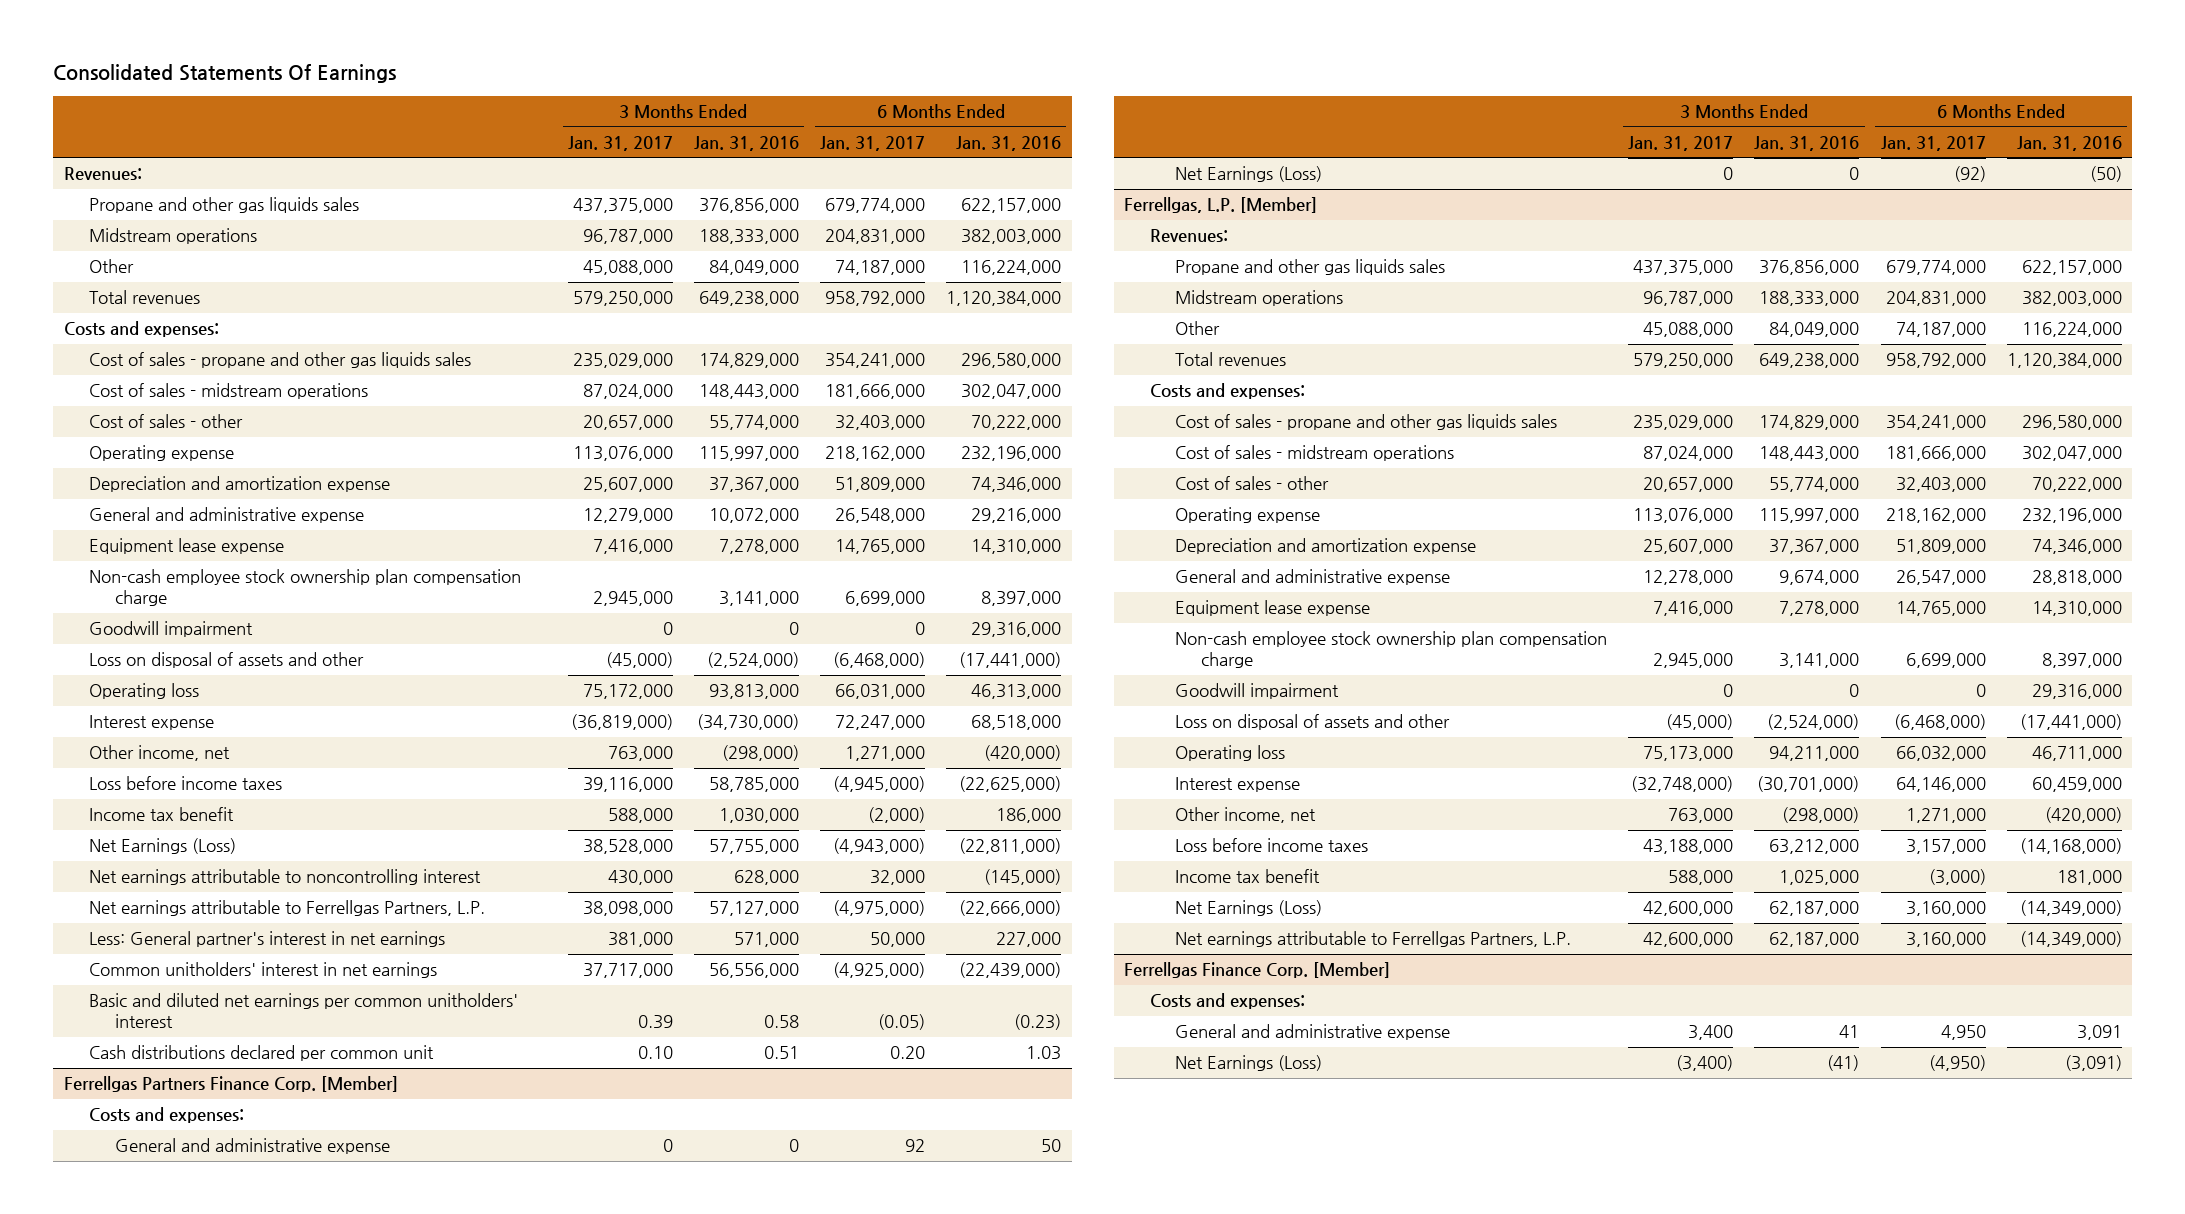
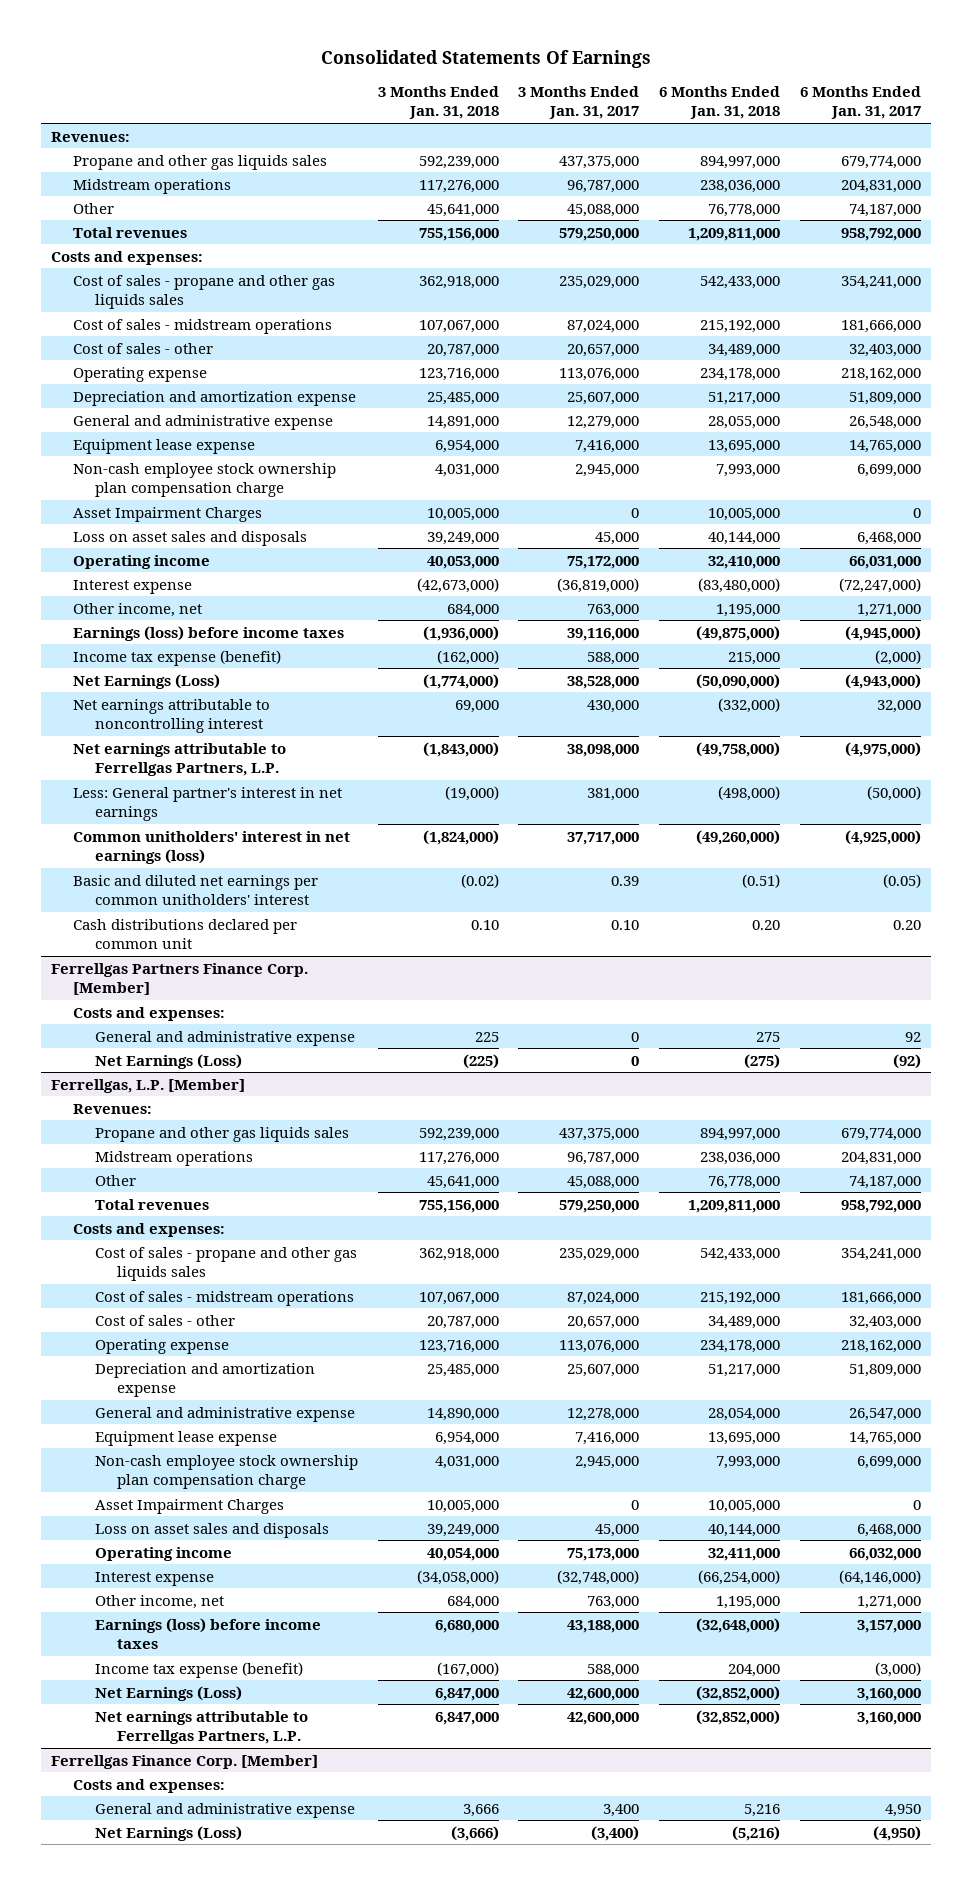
- | 3 Months Ended Jan. 31, 2017 | 3 Months Ended Jan. 31, 2016 | 6 Months Ended Jan. 31, 2017 | 6 Months Ended Jan. 31, 2016
+ | 3 Months Ended Jan. 31, 2018 | 3 Months Ended Jan. 31, 2017 | 6 Months Ended Jan. 31, 2018 | 6 Months Ended Jan. 31, 2017
- Goodwill impairment | 0 | 0 | 0 | 29,316,000
- Loss on disposal of assets and other | (45,000) | (2,524,000) | (6,468,000) | (17,441,000)
- Operating loss | 75,172,000 | 93,813,000 | 66,031,000 | 46,313,000
- Interest expense | (36,819,000) | (34,730,000) | 72,247,000 | 68,518,000
+ Asset Impairment Charges | 10,005,000 | 0 | 10,005,000 | 0
+ Loss on asset sales and disposals | 39,249,000 | 45,000 | 40,144,000 | 6,468,000
+ Operating income | 40,053,000 | 75,172,000 | 32,410,000 | 66,031,000
+ Interest expense | (42,673,000) | (36,819,000) | (83,480,000) | (72,247,000)
- Loss before income taxes | 39,116,000 | 58,785,000 | (4,945,000) | (22,625,000)
- Income tax benefit | 588,000 | 1,030,000 | (2,000) | 186,000
+ Earnings (loss) before income taxes | (1,936,000) | 39,116,000 | (49,875,000) | (4,945,000)
+ Income tax expense (benefit) | (162,000) | 588,000 | 215,000 | (2,000)
- Less: General partner's interest in net earnings | 381,000 | 571,000 | 50,000 | 227,000
- Common unitholders' interest in net earnings | 37,717,000 | 56,556,000 | (4,925,000) | (22,439,000)
+ Less: General partner's interest in net earnings | (19,000) | 381,000 | (498,000) | (50,000)
+ Common unitholders' interest in net earnings (loss) | (1,824,000) | 37,717,000 | (49,260,000) | (4,925,000)
@ Ferrellgas, L.P. [Member]
- Goodwill impairment | 0 | 0 | 0 | 29,316,000
- Loss on disposal of assets and other | (45,000) | (2,524,000) | (6,468,000) | (17,441,000)
- Operating loss | 75,173,000 | 94,211,000 | 66,032,000 | 46,711,000
- Interest expense | (32,748,000) | (30,701,000) | 64,146,000 | 60,459,000
+ Asset Impairment Charges | 10,005,000 | 0 | 10,005,000 | 0
+ Loss on asset sales and disposals | 39,249,000 | 45,000 | 40,144,000 | 6,468,000
+ Operating income | 40,054,000 | 75,173,000 | 32,411,000 | 66,032,000
+ Interest expense | (34,058,000) | (32,748,000) | (66,254,000) | (64,146,000)
- Loss before income taxes | 43,188,000 | 63,212,000 | 3,157,000 | (14,168,000)
- Income tax benefit | 588,000 | 1,025,000 | (3,000) | 181,000
+ Earnings (loss) before income taxes | 6,680,000 | 43,188,000 | (32,648,000) | 3,157,000
+ Income tax expense (benefit) | (167,000) | 588,000 | 204,000 | (3,000)

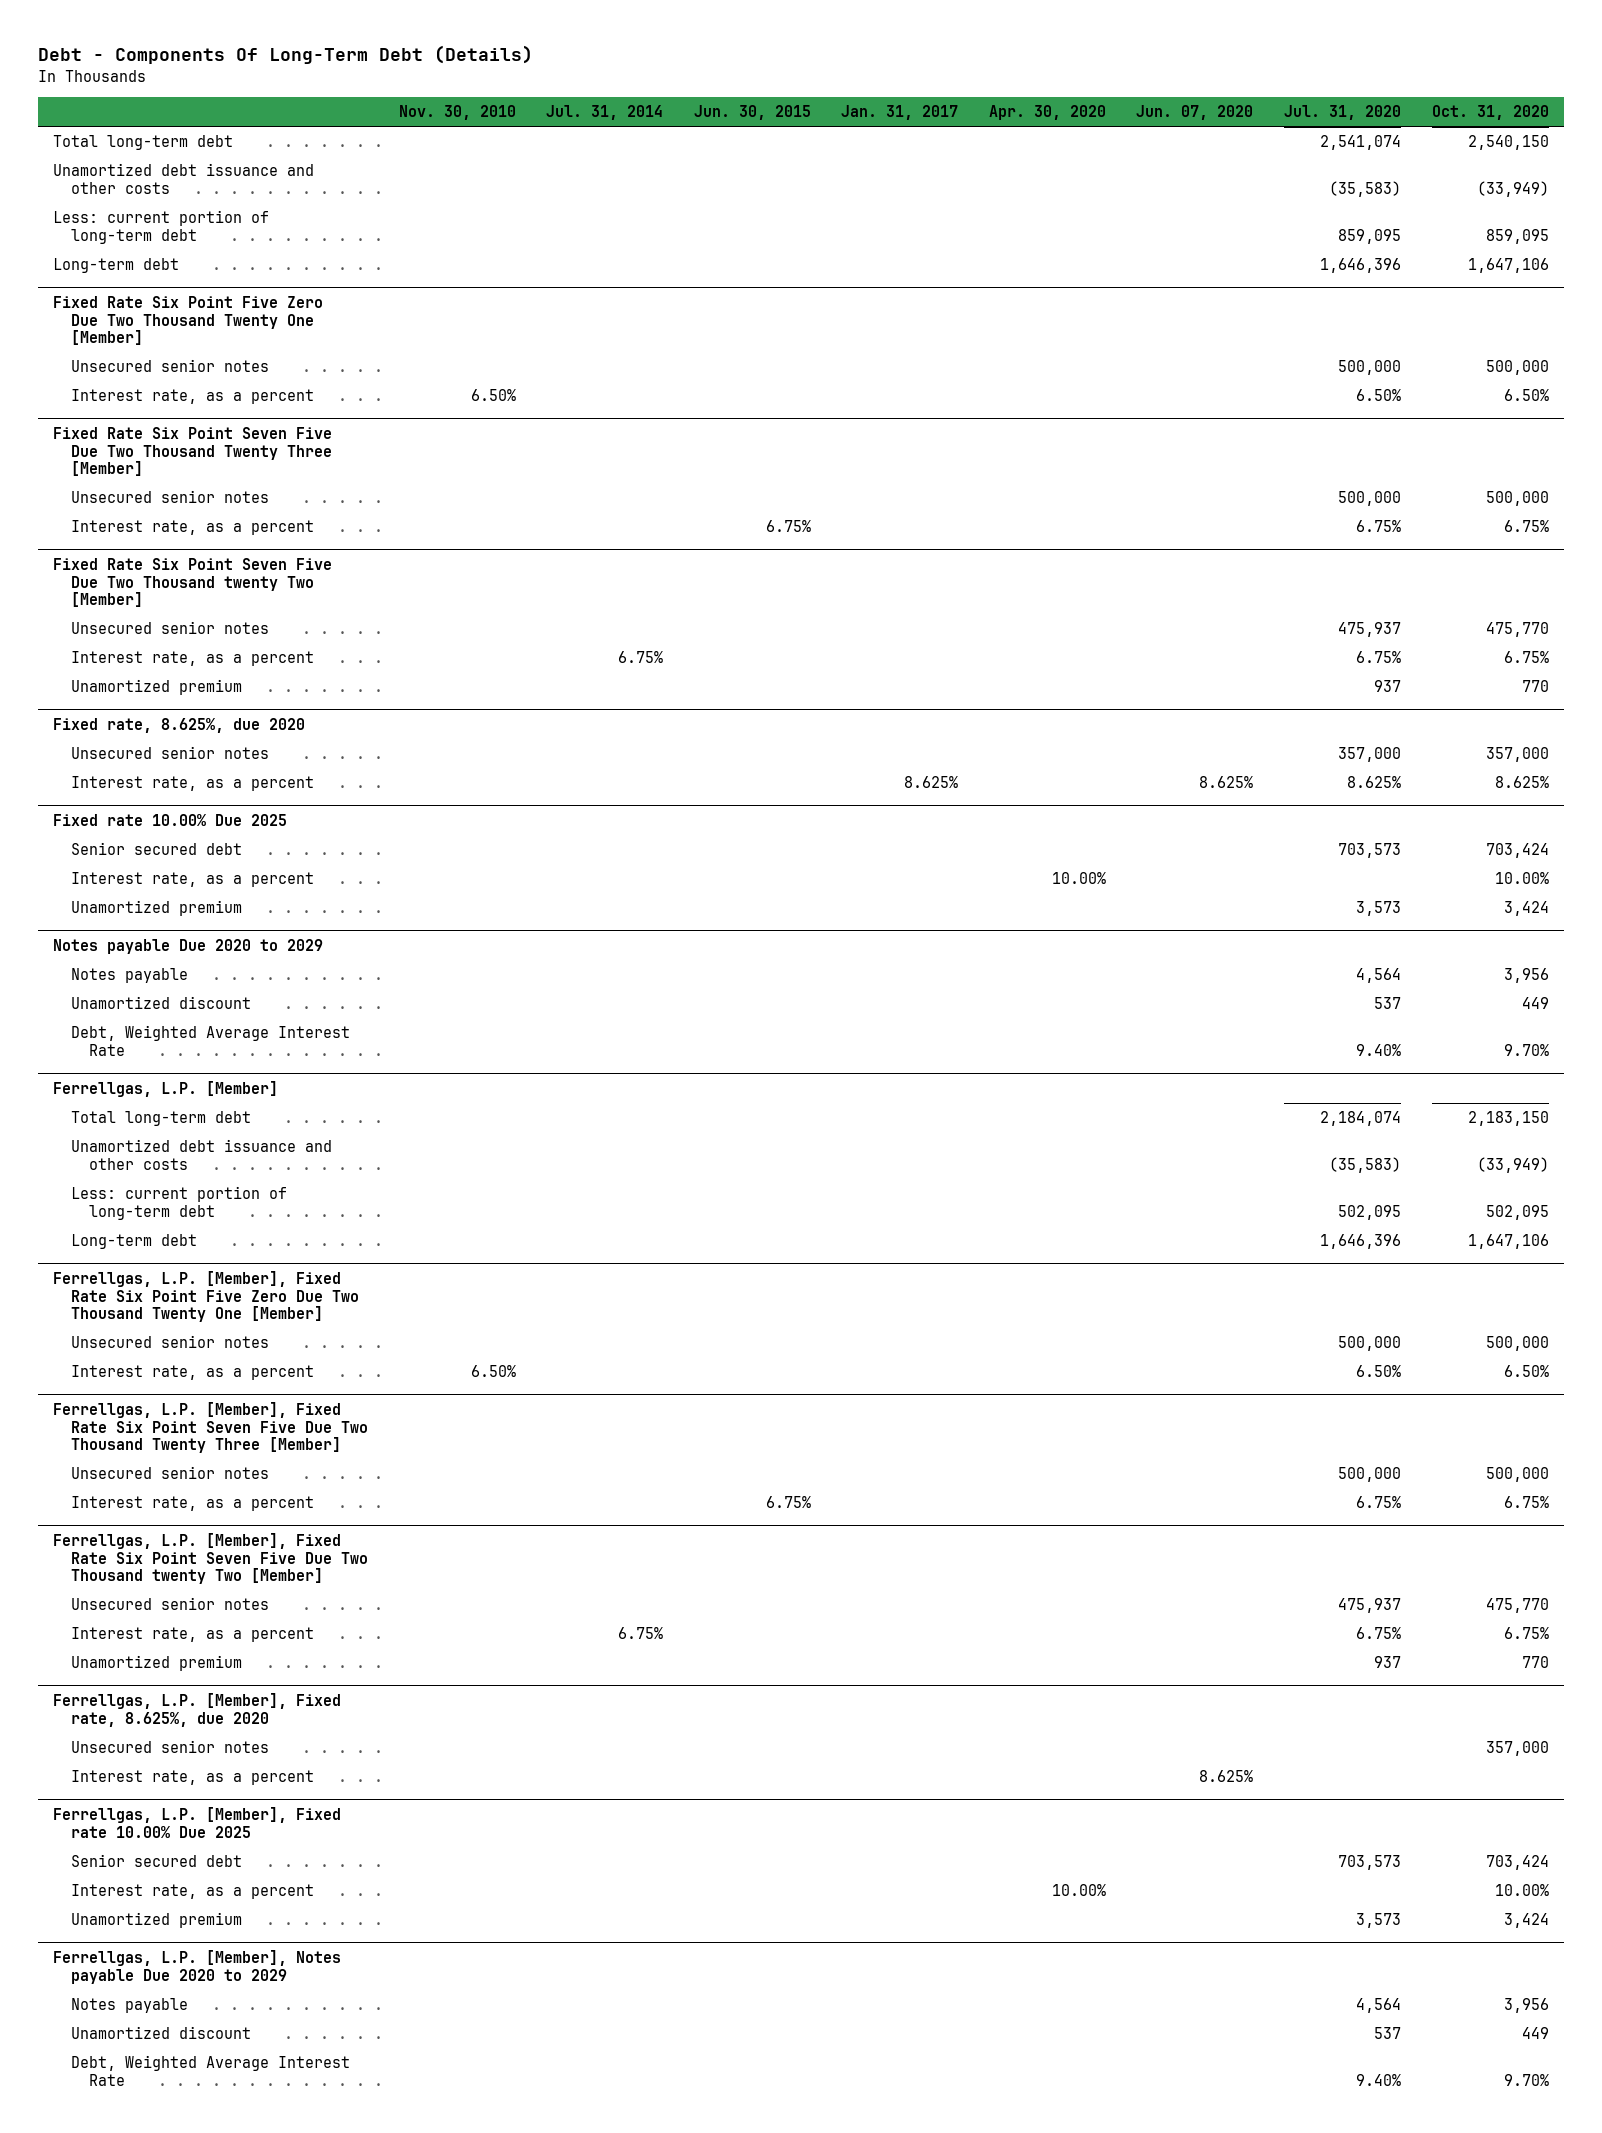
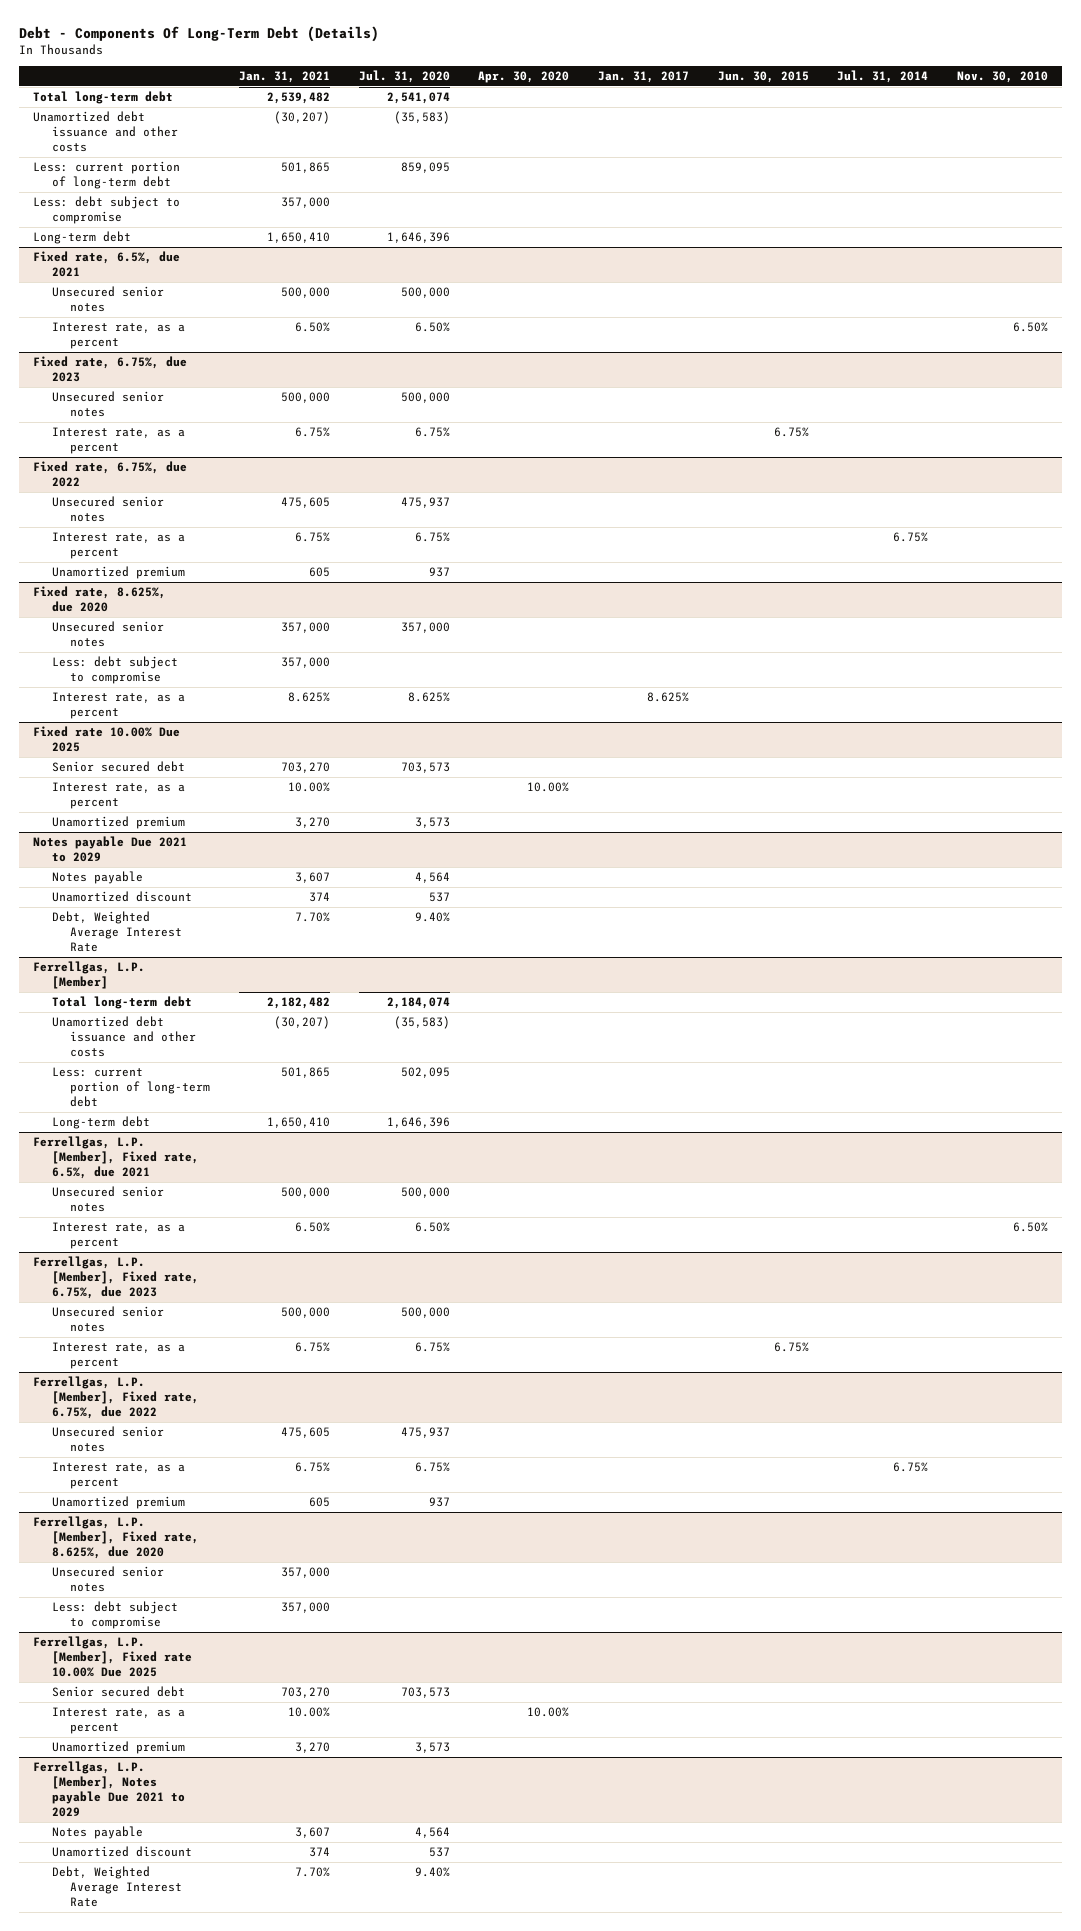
- | Nov. 30, 2010 | Jul. 31, 2014 | Jun. 30, 2015 | Jan. 31, 2017 | Apr. 30, 2020 | Jun. 07, 2020 | Jul. 31, 2020 | Oct. 31, 2020
+ | Jan. 31, 2021 | Jul. 31, 2020 | Apr. 30, 2020 | Jan. 31, 2017 | Jun. 30, 2015 | Jul. 31, 2014 | Nov. 30, 2010
+ Less: debt subject to compromise | 357,000 | | | | | |
- Fixed Rate Six Point Five Zero Due Two Thousand Twenty One [Member]
+ Fixed rate, 6.5%, due 2021
- Fixed Rate Six Point Seven Five Due Two Thousand Twenty Three [Member]
+ Fixed rate, 6.75%, due 2023
- Fixed Rate Six Point Seven Five Due Two Thousand twenty Two [Member]
+ Fixed rate, 6.75%, due 2022
@ Fixed rate, 8.625%, due 2020
+ Less: debt subject to compromise | 357,000 | | | | | |
- Notes payable Due 2020 to 2029
+ Notes payable Due 2021 to 2029
- Ferrellgas, L.P. [Member], Fixed Rate Six Point Five Zero Due Two Thousand Twenty One [Member]
+ Ferrellgas, L.P. [Member], Fixed rate, 6.5%, due 2021
- Ferrellgas, L.P. [Member], Fixed Rate Six Point Seven Five Due Two Thousand Twenty Three [Member]
+ Ferrellgas, L.P. [Member], Fixed rate, 6.75%, due 2023
- Ferrellgas, L.P. [Member], Fixed Rate Six Point Seven Five Due Two Thousand twenty Two [Member]
+ Ferrellgas, L.P. [Member], Fixed rate, 6.75%, due 2022
@ Ferrellgas, L.P. [Member], Fixed rate, 8.625%, due 2020
- Interest rate, as a percent | | | | | | 8.625% | |
+ Less: debt subject to compromise | 357,000 | | | | | |
- Ferrellgas, L.P. [Member], Notes payable Due 2020 to 2029
+ Ferrellgas, L.P. [Member], Notes payable Due 2021 to 2029

